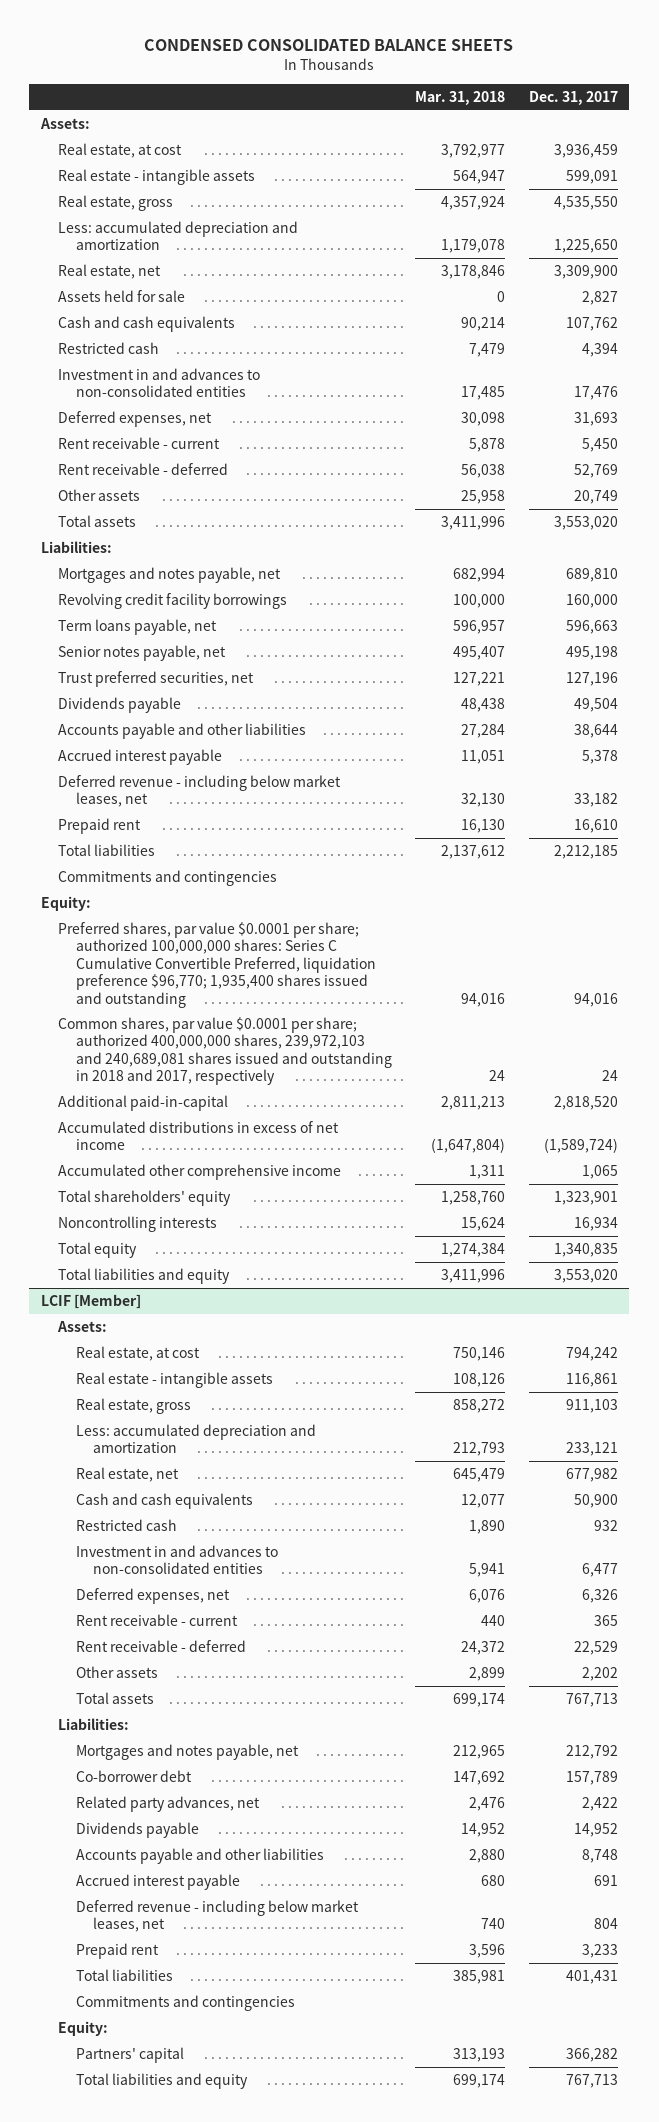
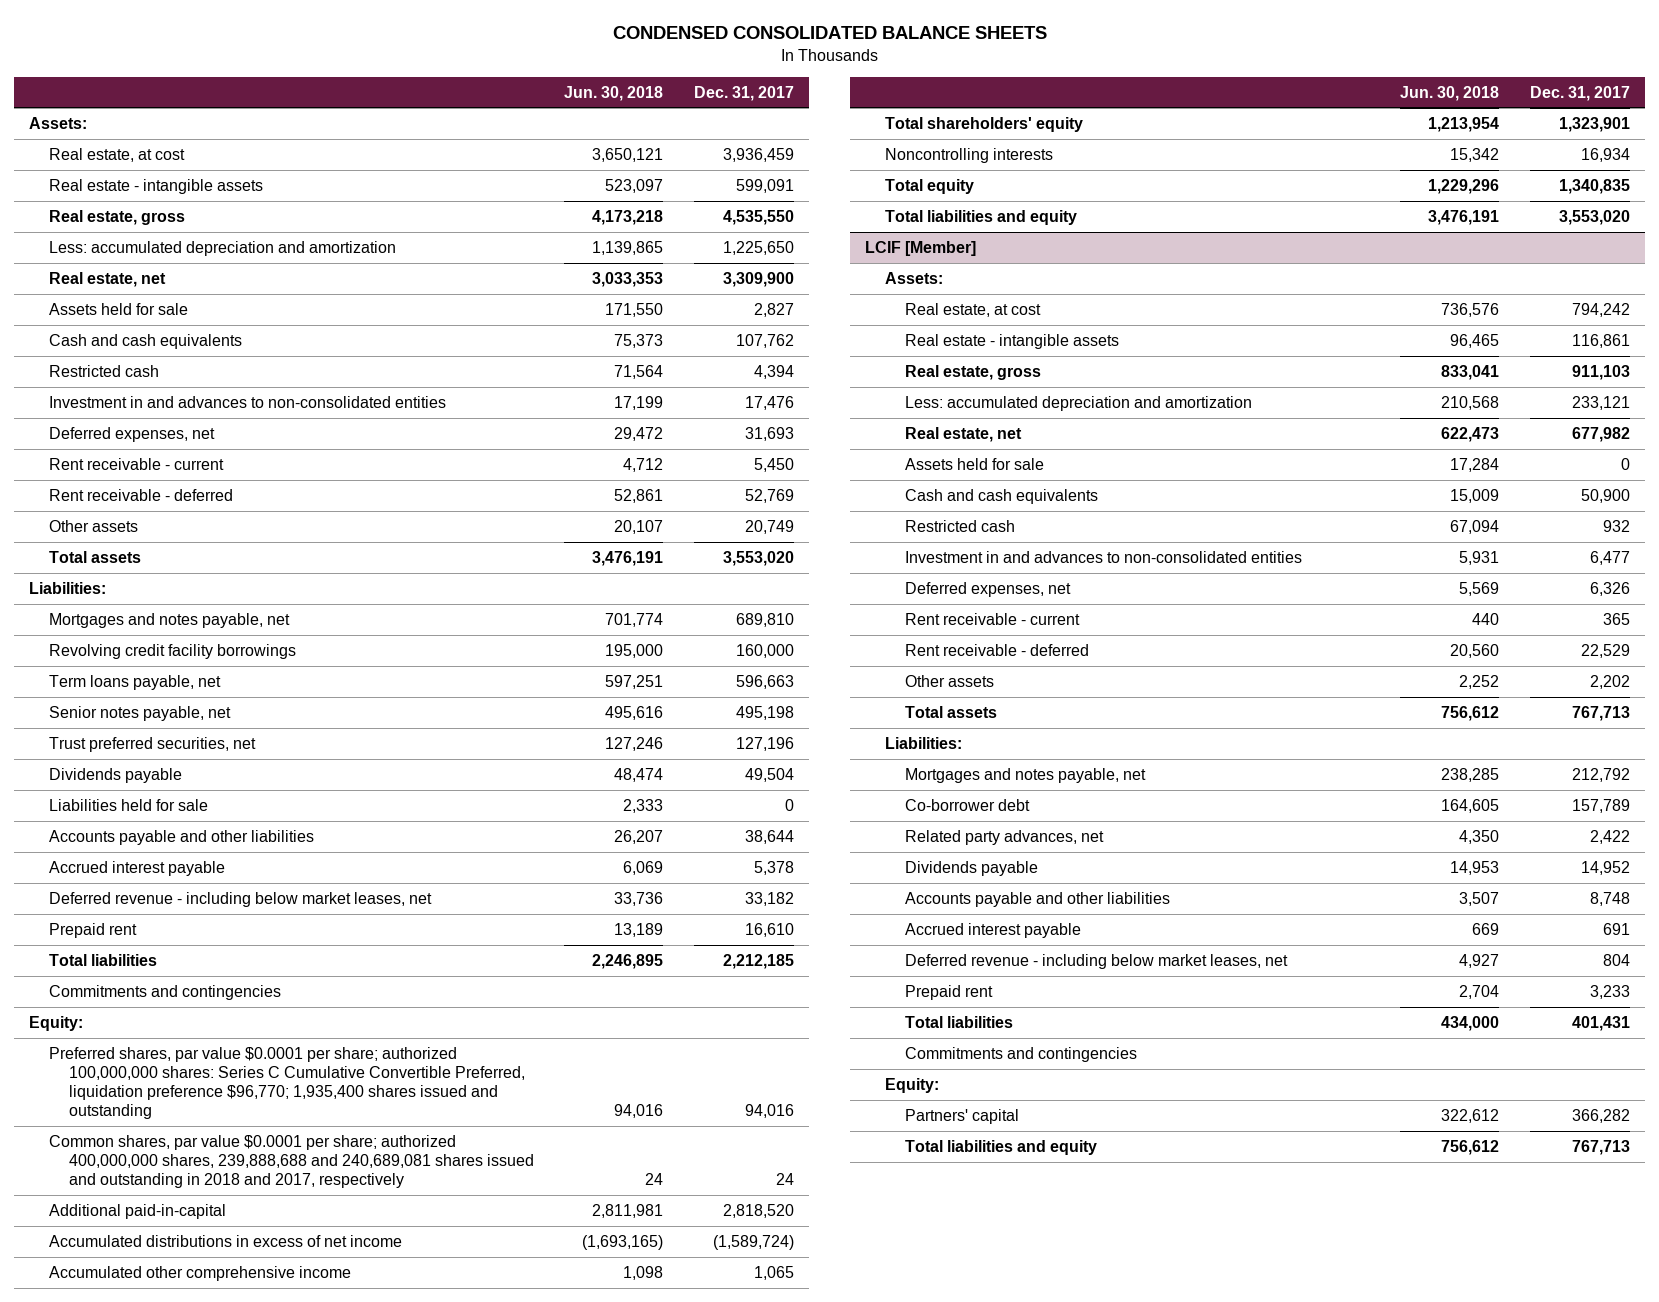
- | Mar. 31, 2018 | Dec. 31, 2017
+ | Jun. 30, 2018 | Dec. 31, 2017
+ Liabilities held for sale | 2,333 | 0
- Common shares, par value $0.0001 per share; authorized 400,000,000 shares, 239,972,103 and 240,689,081 shares issued and outstanding in 2018 and 2017, respectively | 24 | 24
+ Common shares, par value $0.0001 per share; authorized 400,000,000 shares, 239,888,688 and 240,689,081 shares issued and outstanding in 2018 and 2017, respectively | 24 | 24
@ LCIF [Member]
+ Assets held for sale | 17,284 | 0

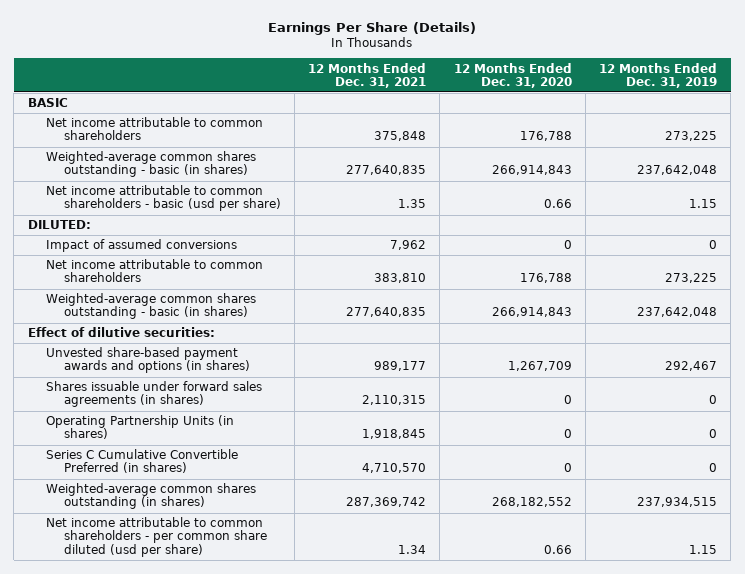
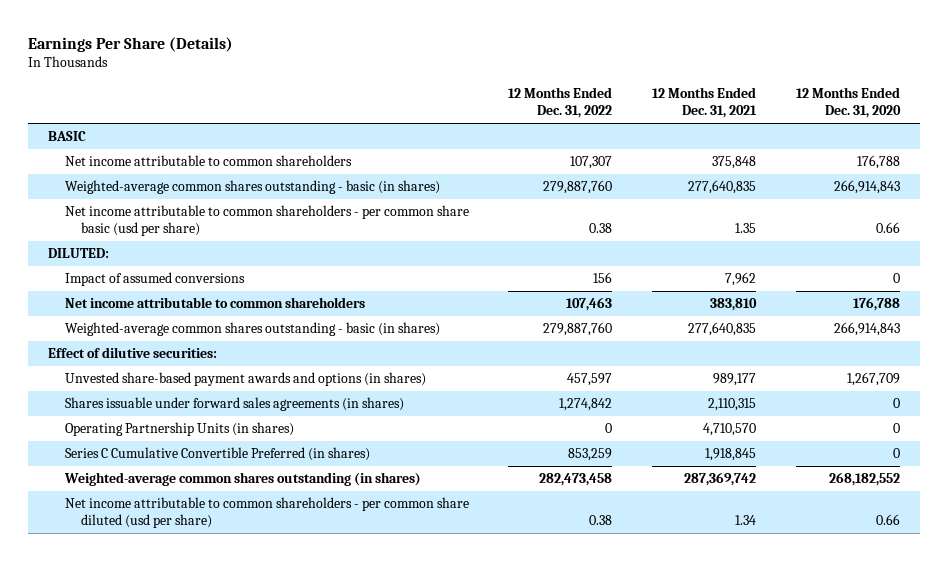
- | 12 Months Ended Dec. 31, 2021 | 12 Months Ended Dec. 31, 2020 | 12 Months Ended Dec. 31, 2019
+ | 12 Months Ended Dec. 31, 2022 | 12 Months Ended Dec. 31, 2021 | 12 Months Ended Dec. 31, 2020
- Net income attributable to common shareholders - basic (usd per share) | 1.35 | 0.66 | 1.15
+ Net income attributable to common shareholders - per common share basic (usd per share) | 0.38 | 1.35 | 0.66
- Operating Partnership Units (in shares) | 1,918,845 | 0 | 0
- Series C Cumulative Convertible Preferred (in shares) | 4,710,570 | 0 | 0
+ Operating Partnership Units (in shares) | 0 | 4,710,570 | 0
+ Series C Cumulative Convertible Preferred (in shares) | 853,259 | 1,918,845 | 0

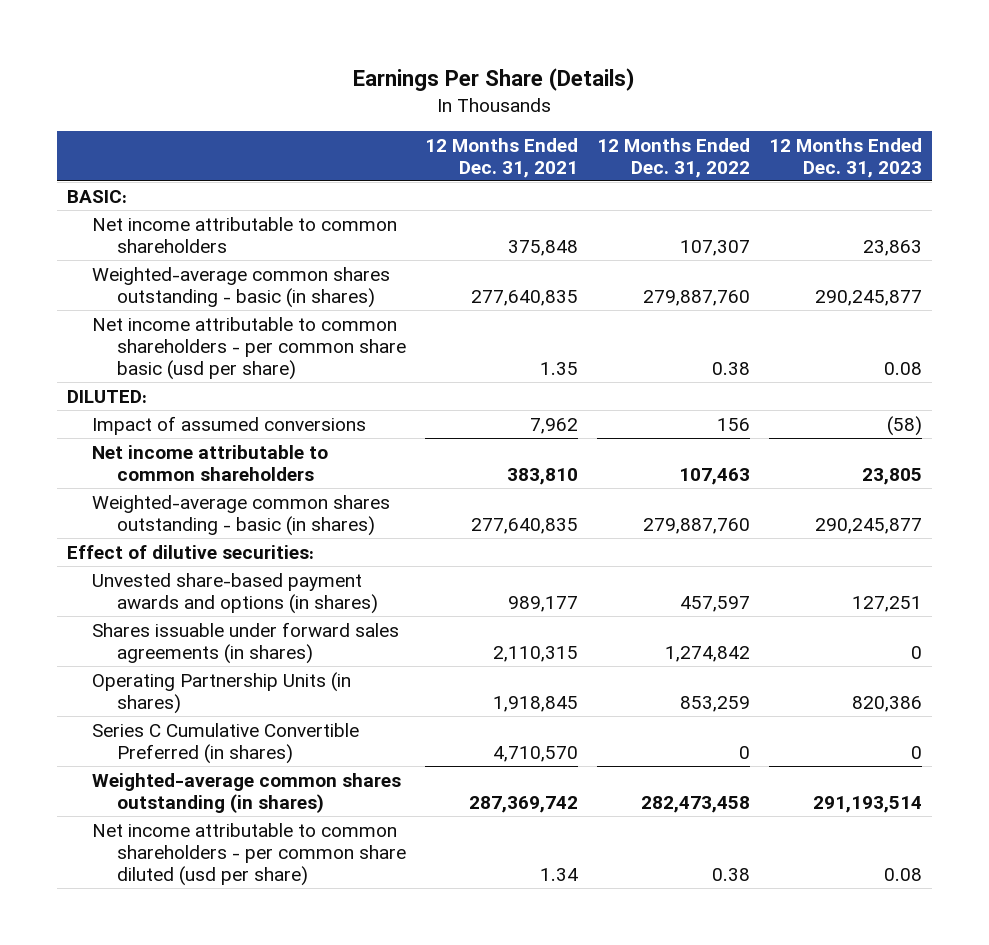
- | 12 Months Ended Dec. 31, 2022 | 12 Months Ended Dec. 31, 2021 | 12 Months Ended Dec. 31, 2020
+ | 12 Months Ended Dec. 31, 2021 | 12 Months Ended Dec. 31, 2022 | 12 Months Ended Dec. 31, 2023
- BASIC
+ BASIC:
- Operating Partnership Units (in shares) | 0 | 4,710,570 | 0
- Series C Cumulative Convertible Preferred (in shares) | 853,259 | 1,918,845 | 0
+ Operating Partnership Units (in shares) | 1,918,845 | 853,259 | 820,386
+ Series C Cumulative Convertible Preferred (in shares) | 4,710,570 | 0 | 0

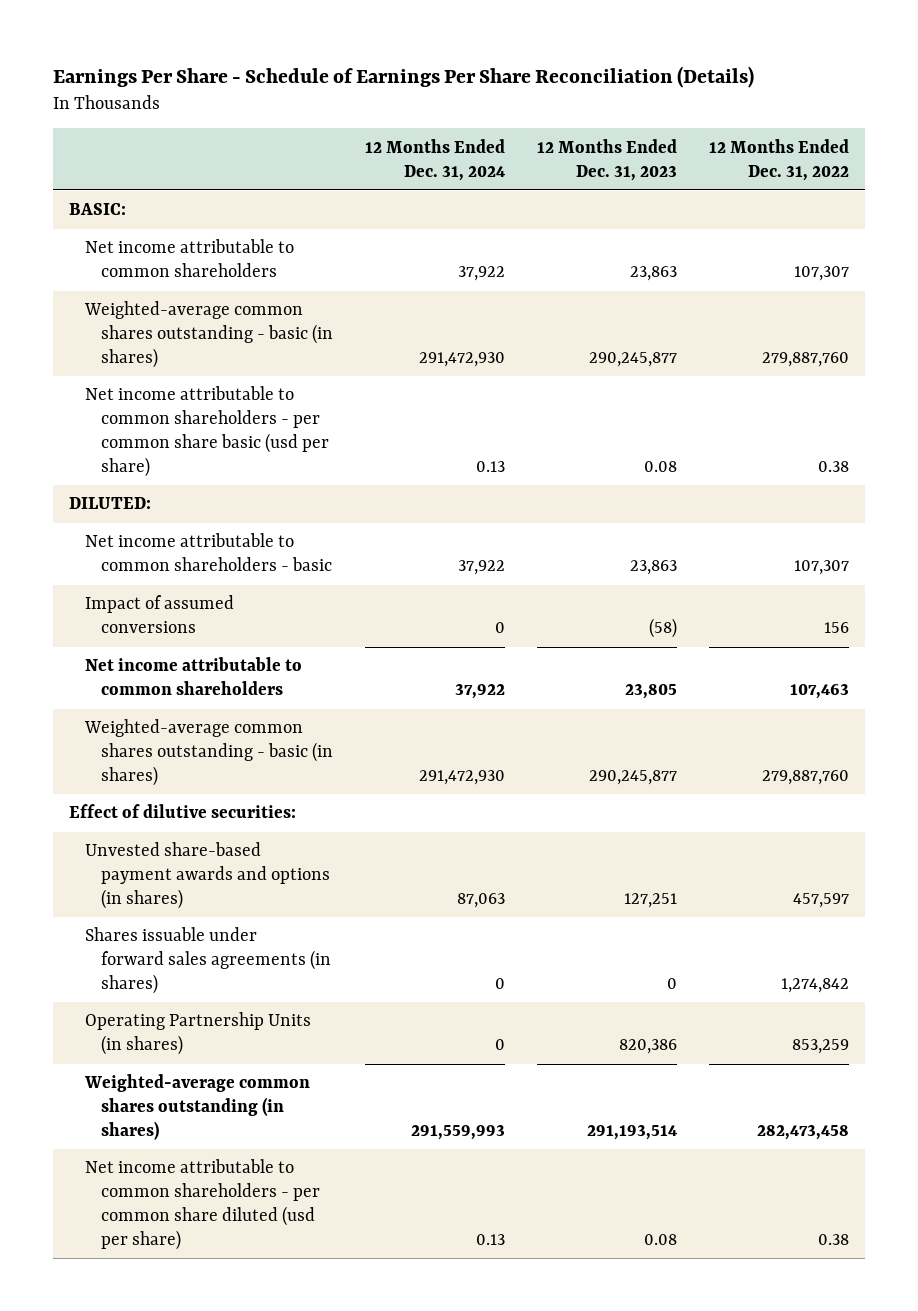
- Earnings Per Share (Details)
+ Earnings Per Share - Schedule of Earnings Per Share Reconciliation (Details)
- | 12 Months Ended Dec. 31, 2021 | 12 Months Ended Dec. 31, 2022 | 12 Months Ended Dec. 31, 2023
+ | 12 Months Ended Dec. 31, 2024 | 12 Months Ended Dec. 31, 2023 | 12 Months Ended Dec. 31, 2022
+ Net income attributable to common shareholders - basic | 37,922 | 23,863 | 107,307
- Series C Cumulative Convertible Preferred (in shares) | 4,710,570 | 0 | 0

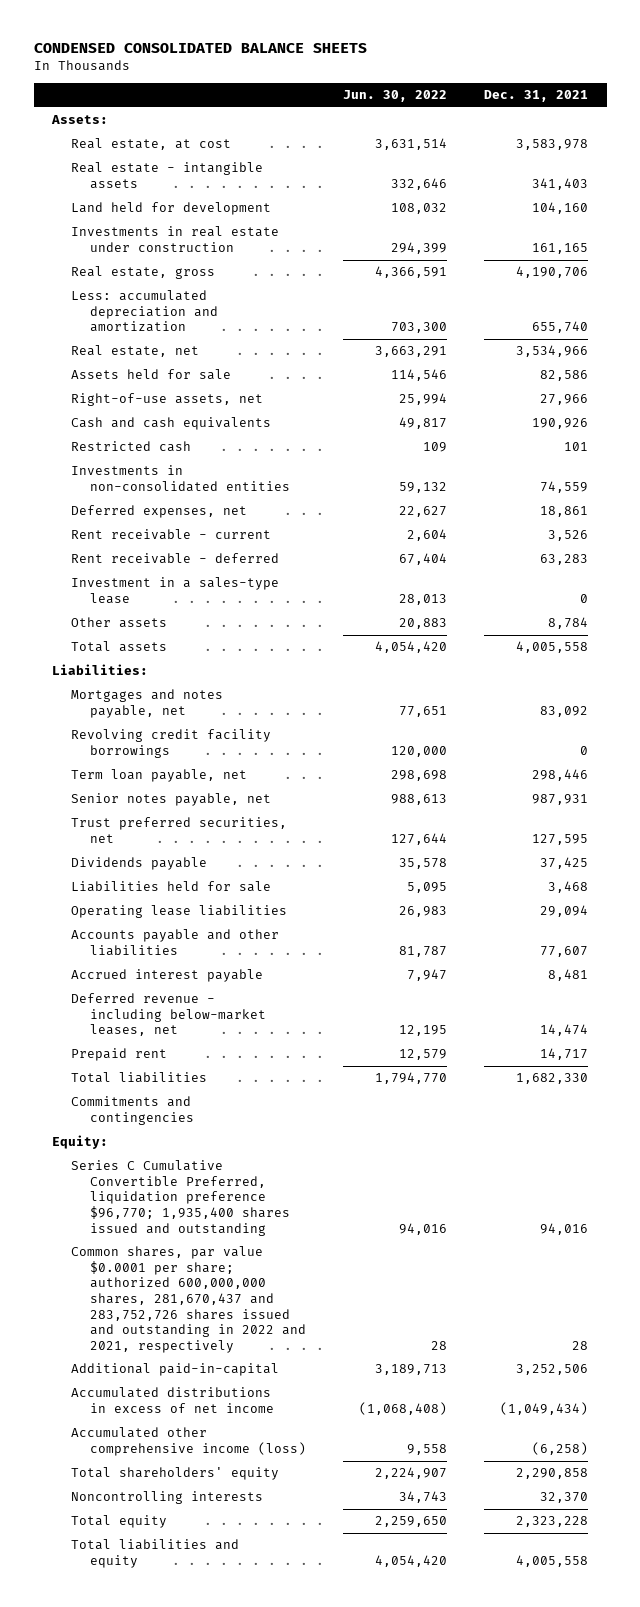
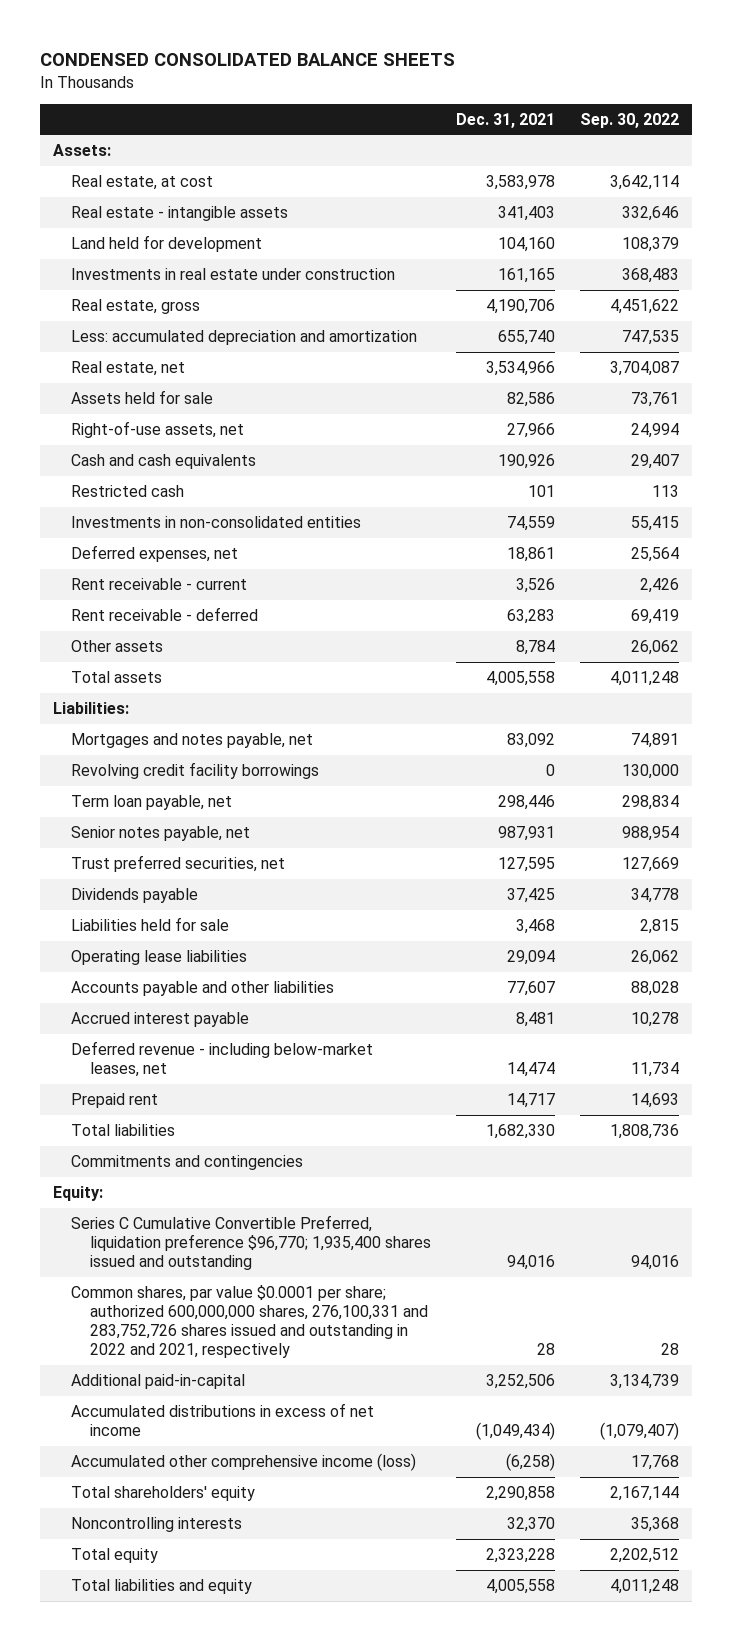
- | Jun. 30, 2022 | Dec. 31, 2021
+ | Dec. 31, 2021 | Sep. 30, 2022
- Investment in a sales-type lease | 28,013 | 0
- Common shares, par value $0.0001 per share; authorized 600,000,000 shares, 281,670,437 and 283,752,726 shares issued and outstanding in 2022 and 2021, respectively | 28 | 28
+ Common shares, par value $0.0001 per share; authorized 600,000,000 shares, 276,100,331 and 283,752,726 shares issued and outstanding in 2022 and 2021, respectively | 28 | 28

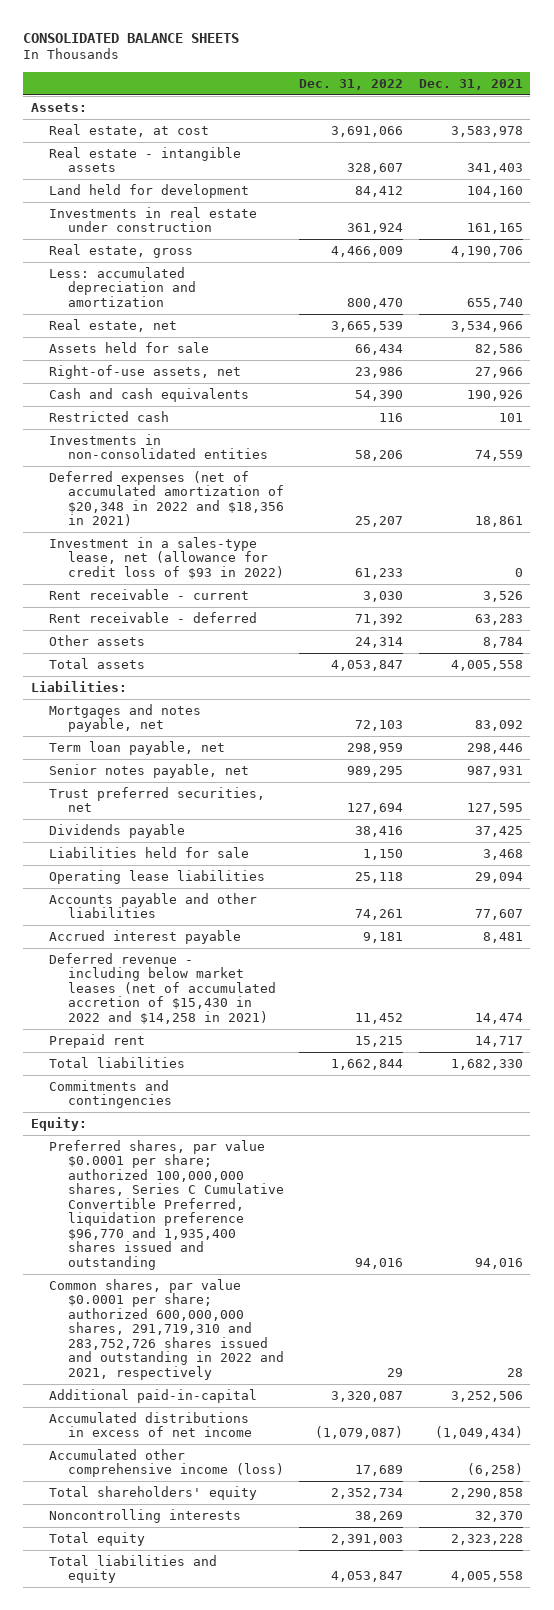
- CONDENSED CONSOLIDATED BALANCE SHEETS
+ CONSOLIDATED BALANCE SHEETS
- | Dec. 31, 2021 | Sep. 30, 2022
+ | Dec. 31, 2022 | Dec. 31, 2021
- Deferred expenses, net | 18,861 | 25,564
+ Deferred expenses (net of accumulated amortization of $20,348 in 2022 and $18,356 in 2021) | 25,207 | 18,861
+ Investment in a sales-type lease, net (allowance for credit loss of $93 in 2022) | 61,233 | 0
- Revolving credit facility borrowings | 0 | 130,000
- Deferred revenue - including below-market leases, net | 14,474 | 11,734
+ Deferred revenue - including below market leases (net of accumulated accretion of $15,430 in 2022 and $14,258 in 2021) | 11,452 | 14,474
- Series C Cumulative Convertible Preferred, liquidation preference $96,770; 1,935,400 shares issued and outstanding | 94,016 | 94,016
- Common shares, par value $0.0001 per share; authorized 600,000,000 shares, 276,100,331 and 283,752,726 shares issued and outstanding in 2022 and 2021, respectively | 28 | 28
+ Preferred shares, par value $0.0001 per share; authorized 100,000,000 shares, Series C Cumulative Convertible Preferred, liquidation preference $96,770 and 1,935,400 shares issued and outstanding | 94,016 | 94,016
+ Common shares, par value $0.0001 per share; authorized 600,000,000 shares, 291,719,310 and 283,752,726 shares issued and outstanding in 2022 and 2021, respectively | 29 | 28

